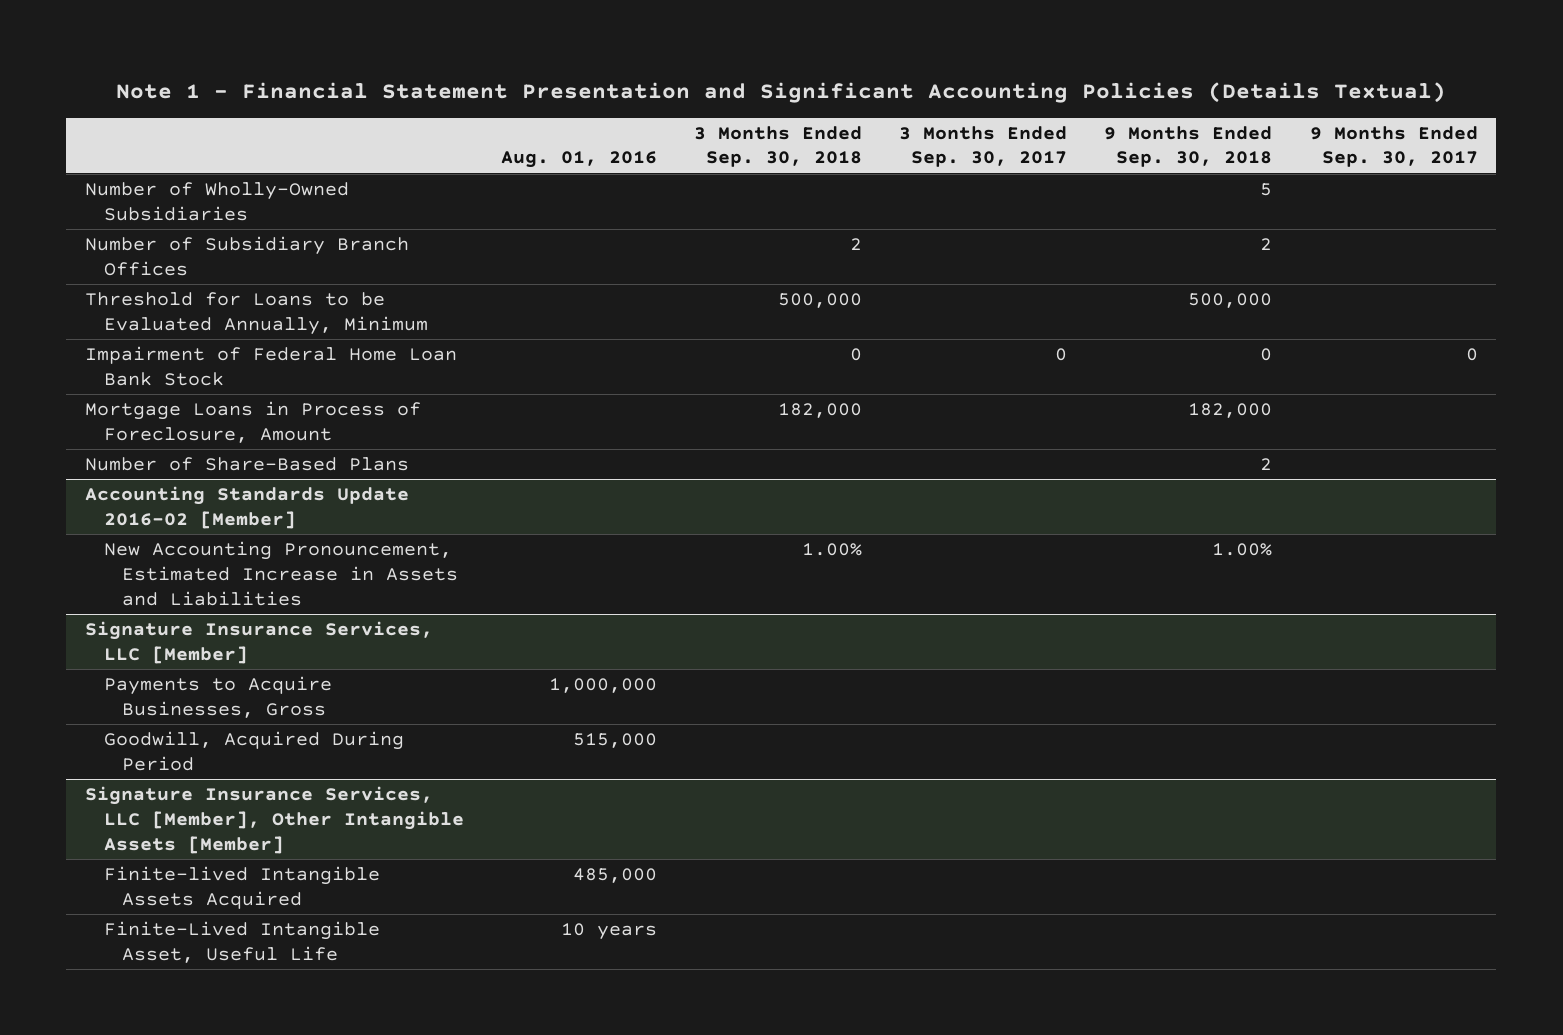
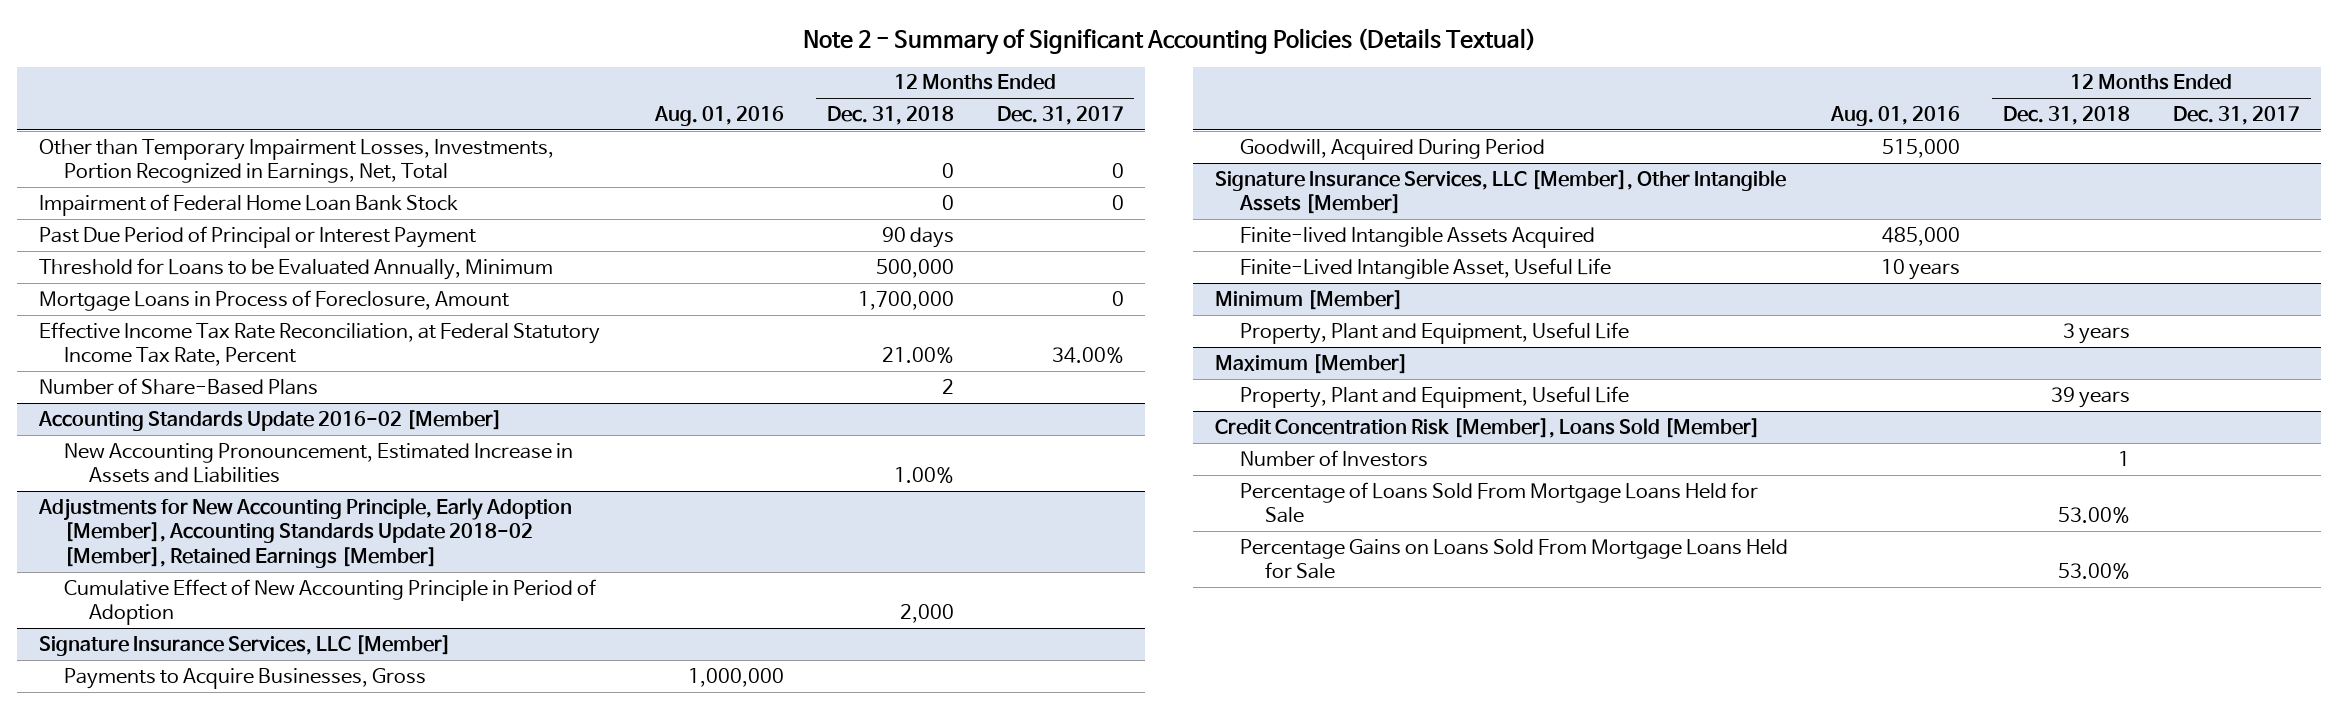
- Note 1 - Financial Statement Presentation and Significant Accounting Policies (Details Textual)
+ Note 2 - Summary of Significant Accounting Policies (Details Textual)
- | Aug. 01, 2016 | 3 Months Ended Sep. 30, 2018 | 3 Months Ended Sep. 30, 2017 | 9 Months Ended Sep. 30, 2018 | 9 Months Ended Sep. 30, 2017
+ | Aug. 01, 2016 | 12 Months Ended Dec. 31, 2018 | 12 Months Ended Dec. 31, 2017
- Number of Wholly-Owned Subsidiaries | | | | 5 |
- Number of Subsidiary Branch Offices | | 2 | | 2 |
+ Other than Temporary Impairment Losses, Investments, Portion Recognized in Earnings, Net, Total | | 0 | 0
+ Past Due Period of Principal or Interest Payment | | 90 days |
moved down: Threshold for Loans to be Evaluated Annually, Minimum | | 500,000 |
+ Effective Income Tax Rate Reconciliation, at Federal Statutory Income Tax Rate, Percent | | 21.00% | 34.00%
+ Adjustments for New Accounting Principle, Early Adoption [Member], Accounting Standards Update 2018-02 [Member], Retained Earnings [Member]
+ Cumulative Effect of New Accounting Principle in Period of Adoption | | 2,000 |
+ Minimum [Member]
+ Property, Plant and Equipment, Useful Life | | 3 years |
+ Maximum [Member]
+ Property, Plant and Equipment, Useful Life | | 39 years |
+ Credit Concentration Risk [Member], Loans Sold [Member]
+ Number of Investors | | 1 |
+ Percentage of Loans Sold From Mortgage Loans Held for Sale | | 53.00% |
+ Percentage Gains on Loans Sold From Mortgage Loans Held for Sale | | 53.00% |

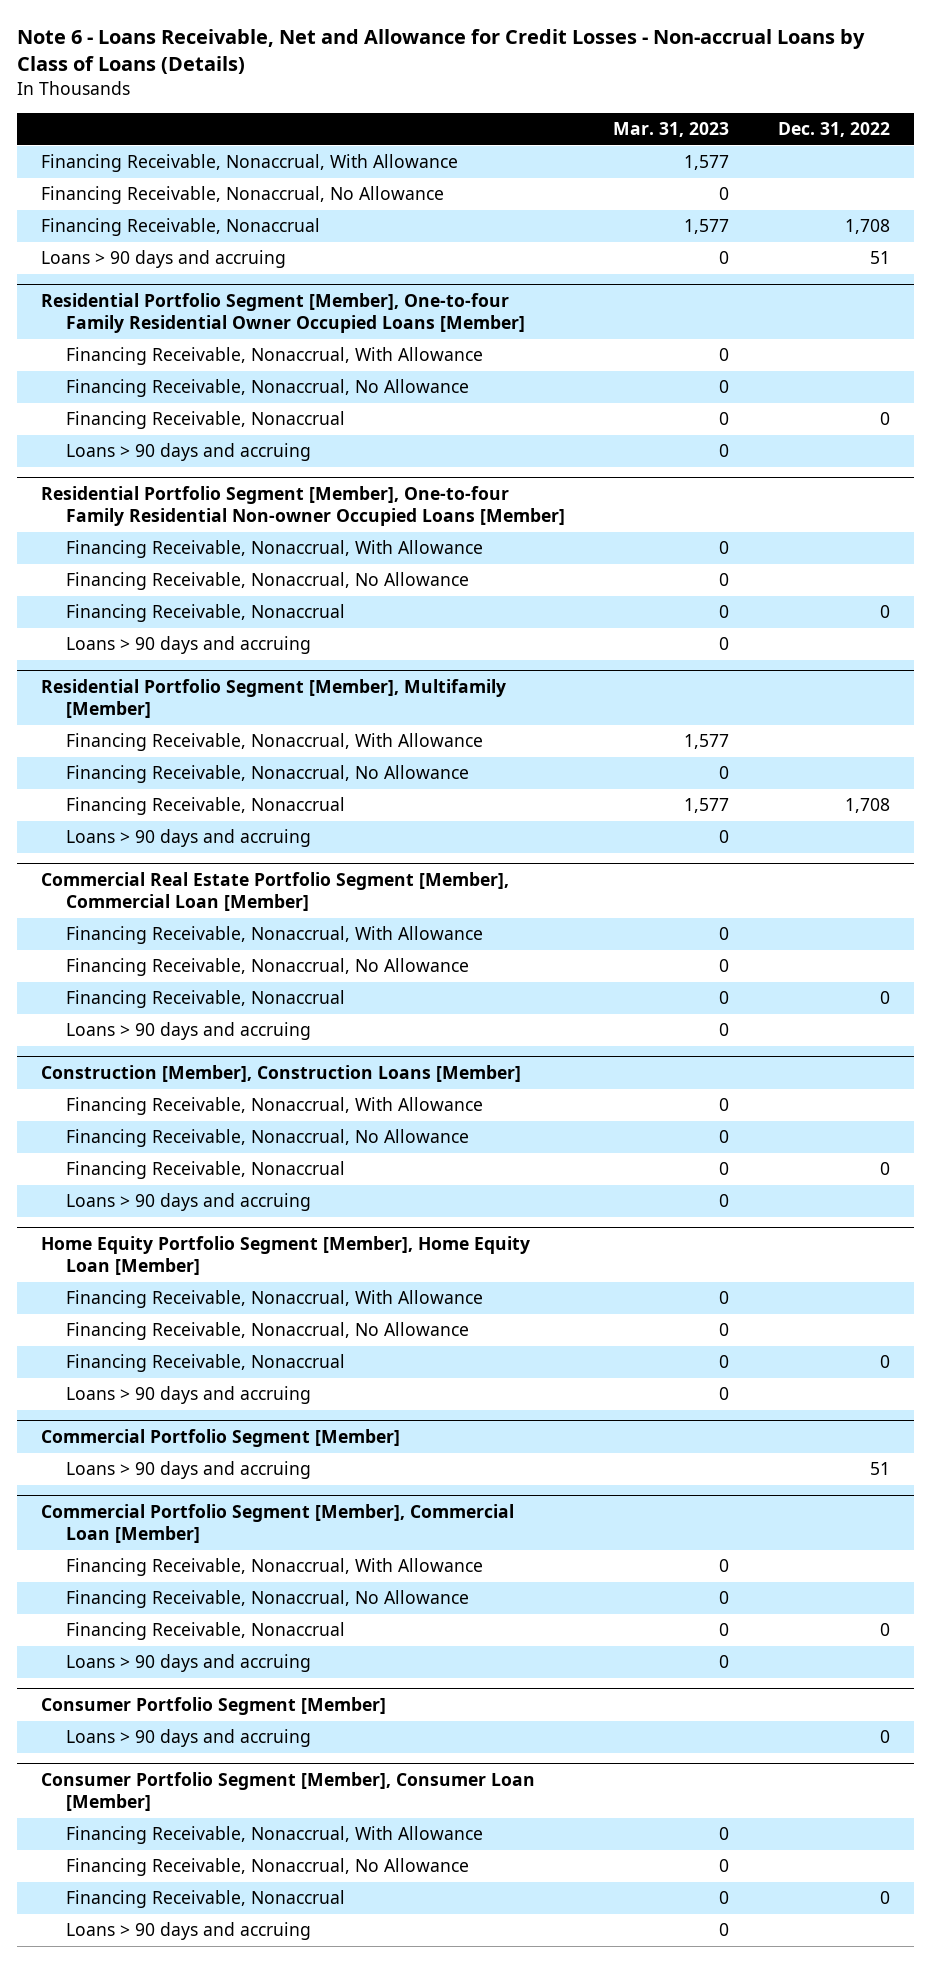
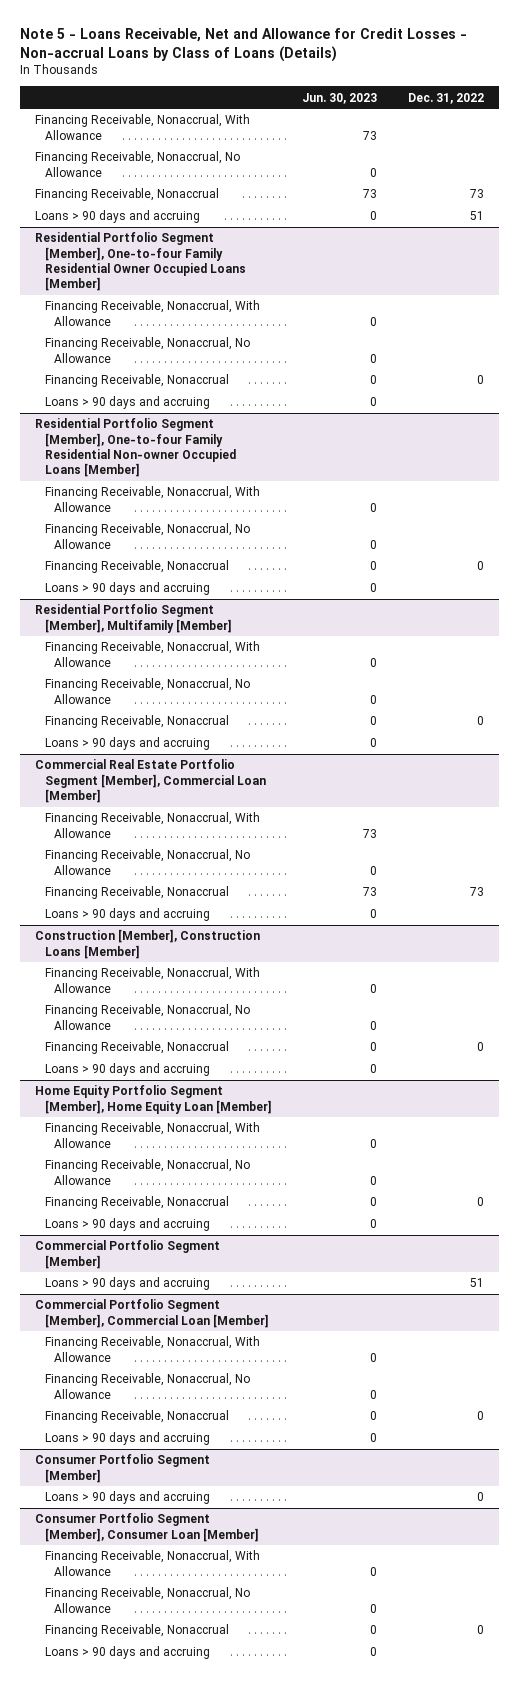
- Note 6 - Loans Receivable, Net and Allowance for Credit Losses - Non-accrual Loans by Class of Loans (Details)
+ Note 5 - Loans Receivable, Net and Allowance for Credit Losses - Non-accrual Loans by Class of Loans (Details)
- | Mar. 31, 2023 | Dec. 31, 2022
+ | Jun. 30, 2023 | Dec. 31, 2022
- Financing Receivable, Nonaccrual | 1,577 | 1,708
+ Financing Receivable, Nonaccrual | 73 | 73
@ Residential Portfolio Segment [Member], Multifamily [Member]
- Financing Receivable, Nonaccrual | 1,577 | 1,708
+ Financing Receivable, Nonaccrual | 0 | 0
@ Commercial Real Estate Portfolio Segment [Member], Commercial Loan [Member]
- Financing Receivable, Nonaccrual | 0 | 0
+ Financing Receivable, Nonaccrual | 73 | 73

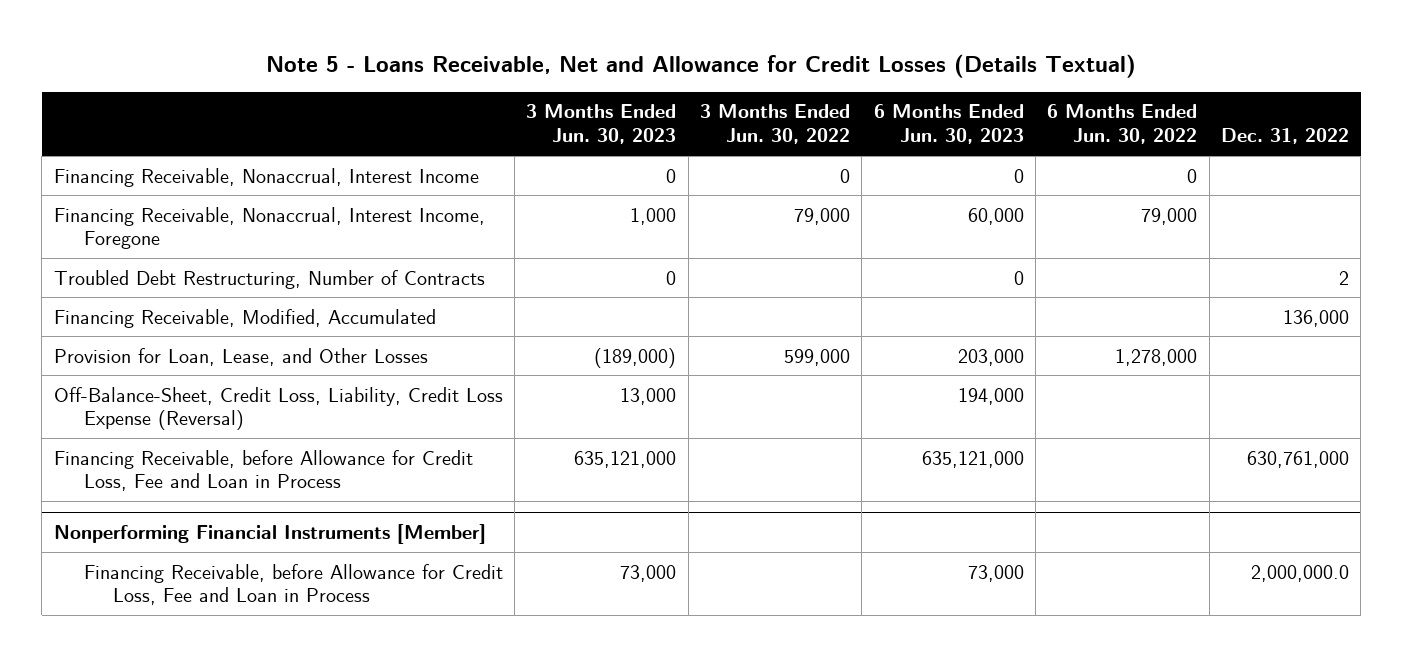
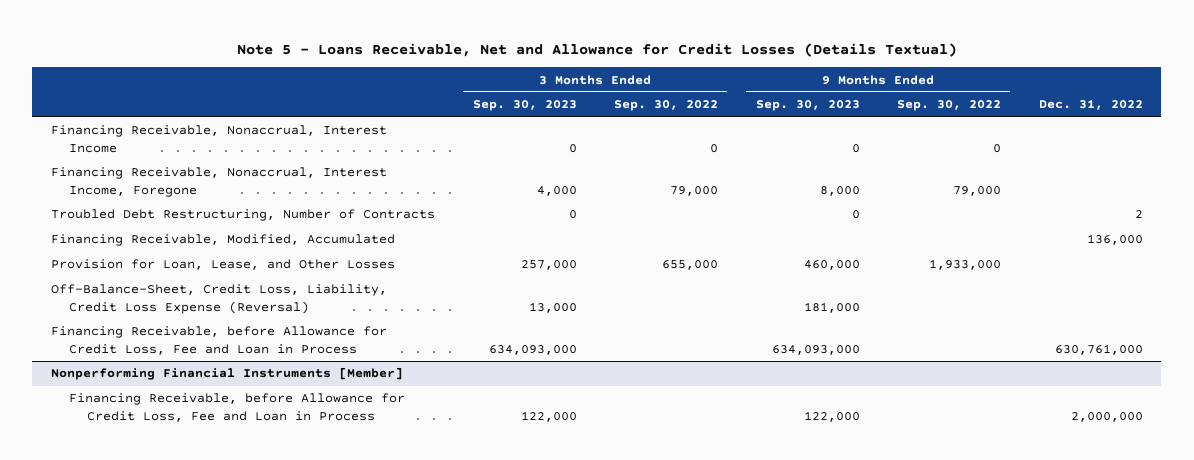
- | 3 Months Ended Jun. 30, 2023 | 3 Months Ended Jun. 30, 2022 | 6 Months Ended Jun. 30, 2023 | 6 Months Ended Jun. 30, 2022 | Dec. 31, 2022
+ | 3 Months Ended Sep. 30, 2023 | 3 Months Ended Sep. 30, 2022 | 9 Months Ended Sep. 30, 2023 | 9 Months Ended Sep. 30, 2022 | Dec. 31, 2022
@ Nonperforming Financial Instruments [Member]
- Financing Receivable, before Allowance for Credit Loss, Fee and Loan in Process | 73,000 | | 73,000 | | 2,000,000.0
+ Financing Receivable, before Allowance for Credit Loss, Fee and Loan in Process | 122,000 | | 122,000 | | 2,000,000

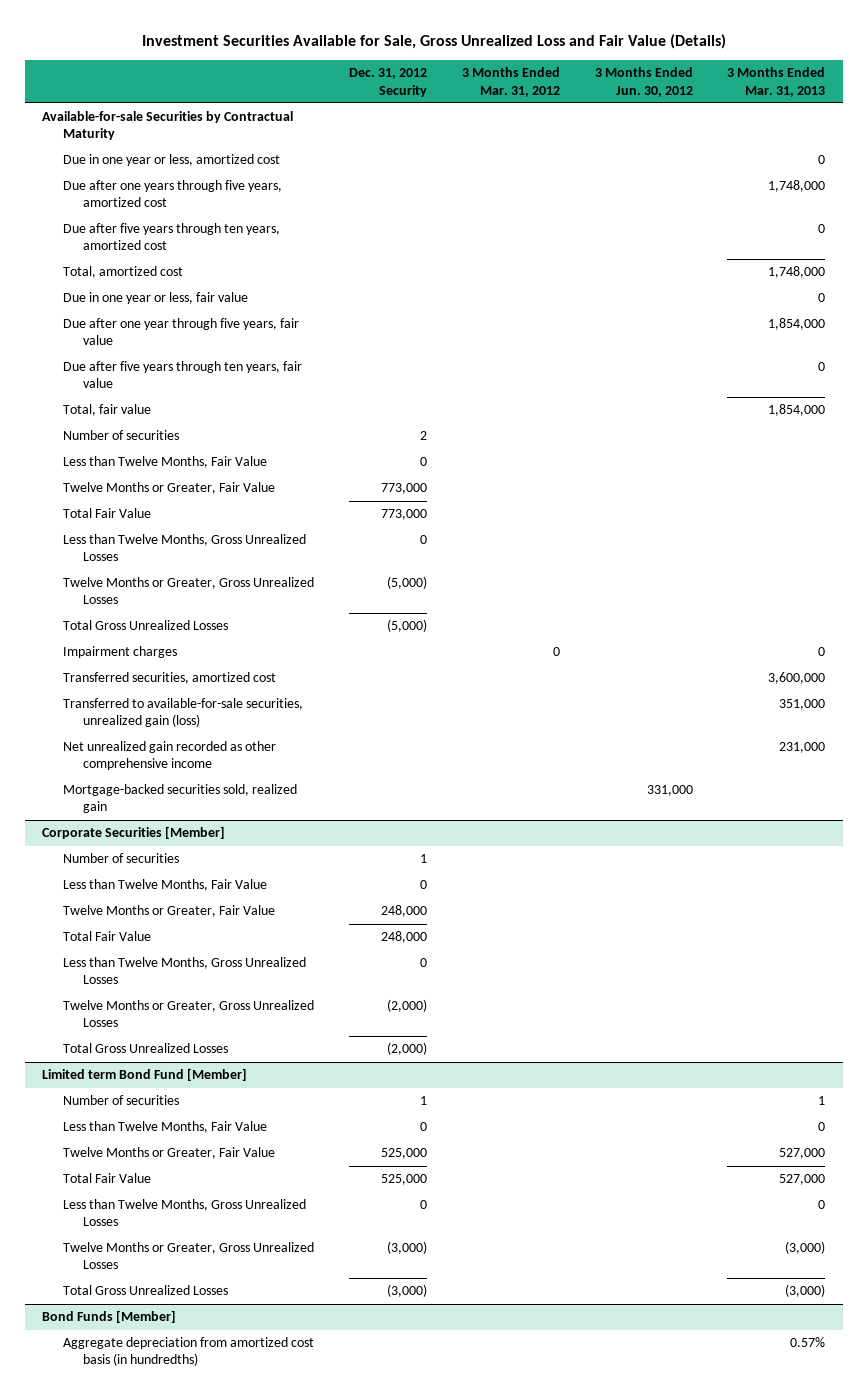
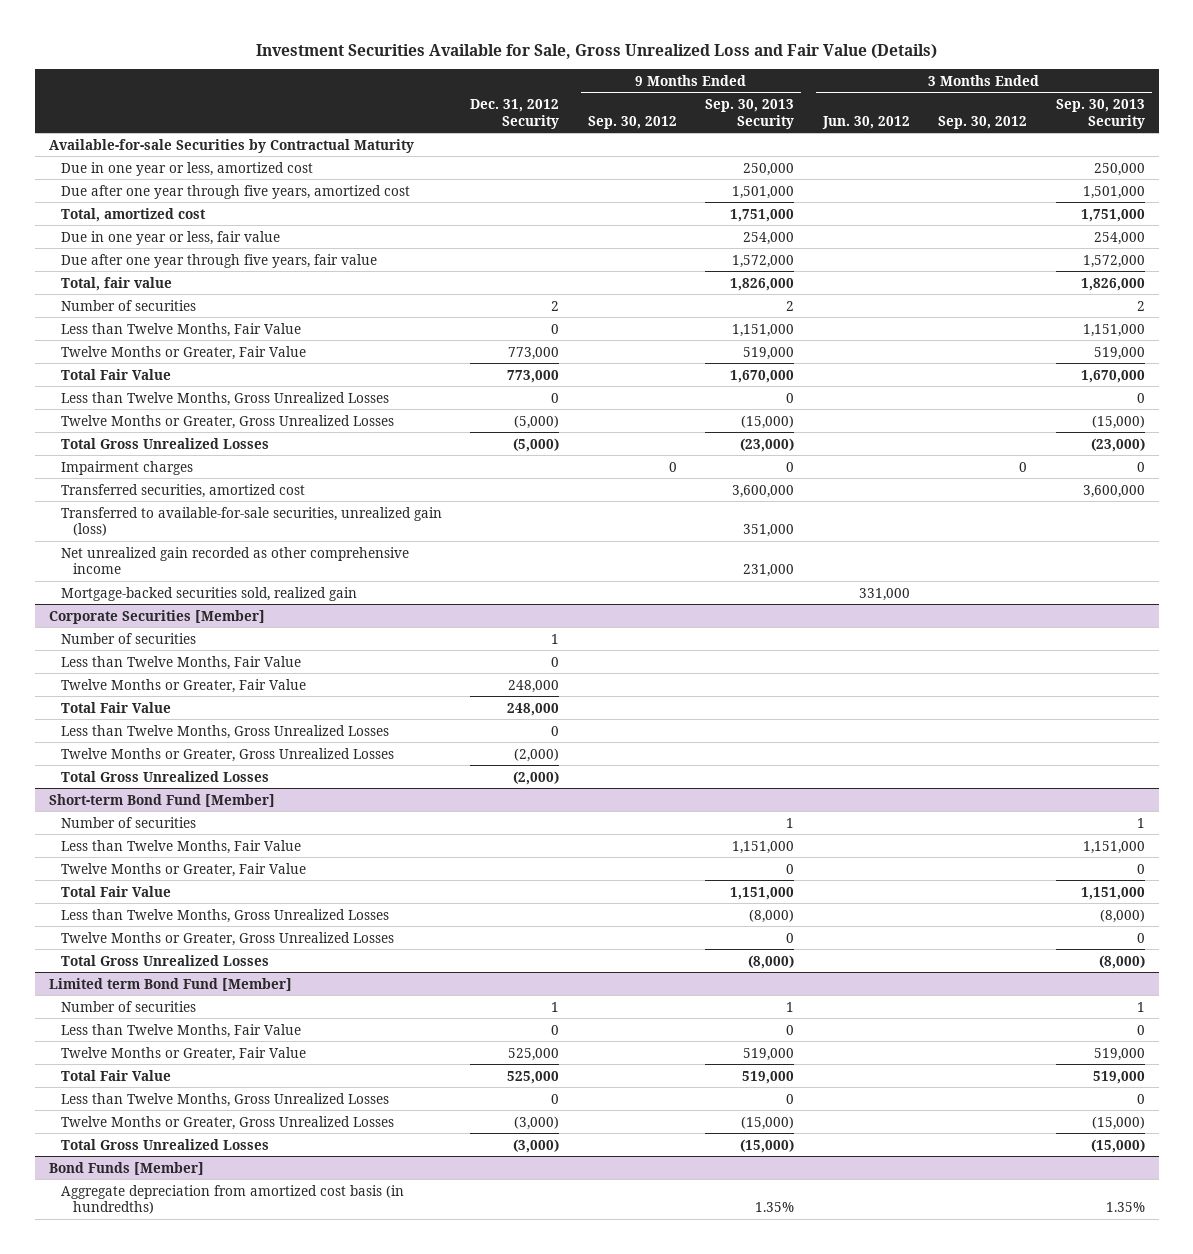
- | Dec. 31, 2012 Security | 3 Months Ended Mar. 31, 2012 | 3 Months Ended Jun. 30, 2012 | 3 Months Ended Mar. 31, 2013
+ | Dec. 31, 2012 Security | 9 Months Ended Sep. 30, 2012 | 9 Months Ended Sep. 30, 2013 Security | 3 Months Ended Jun. 30, 2012 | 3 Months Ended Sep. 30, 2012 | 3 Months Ended Sep. 30, 2013 Security
- Due after one years through five years, amortized cost | | | | 1,748,000
- Due after five years through ten years, amortized cost | | | | 0
+ Due after one year through five years, amortized cost | | | 1,501,000 | | | 1,501,000
- Due after five years through ten years, fair value | | | | 0
+ Short-term Bond Fund [Member]
+ Number of securities | | | 1 | | | 1
+ Less than Twelve Months, Fair Value | | | 1,151,000 | | | 1,151,000
+ Twelve Months or Greater, Fair Value | | | 0 | | | 0
+ Total Fair Value | | | 1,151,000 | | | 1,151,000
+ Less than Twelve Months, Gross Unrealized Losses | | | (8,000) | | | (8,000)
+ Twelve Months or Greater, Gross Unrealized Losses | | | 0 | | | 0
+ Total Gross Unrealized Losses | | | (8,000) | | | (8,000)

